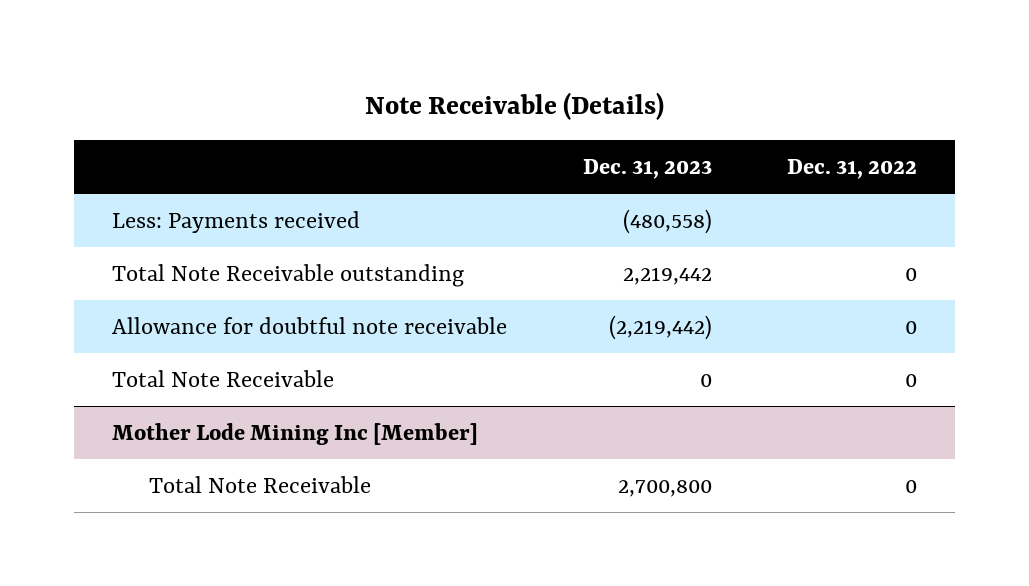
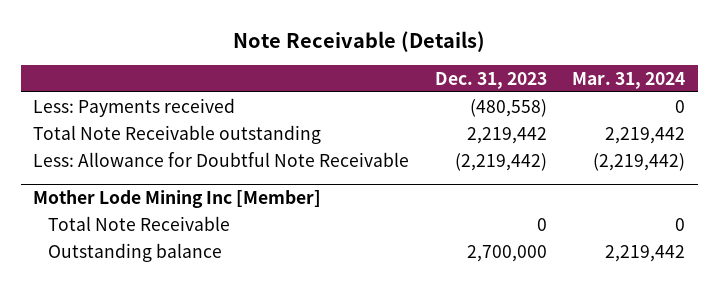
- | Dec. 31, 2023 | Dec. 31, 2022
+ | Dec. 31, 2023 | Mar. 31, 2024
- Allowance for doubtful note receivable | (2,219,442) | 0
- Total Note Receivable | 0 | 0
+ Less: Allowance for Doubtful Note Receivable | (2,219,442) | (2,219,442)
@ Mother Lode Mining Inc [Member]
- Total Note Receivable | 2,700,800 | 0
+ Total Note Receivable | 0 | 0
+ Outstanding balance | 2,700,000 | 2,219,442

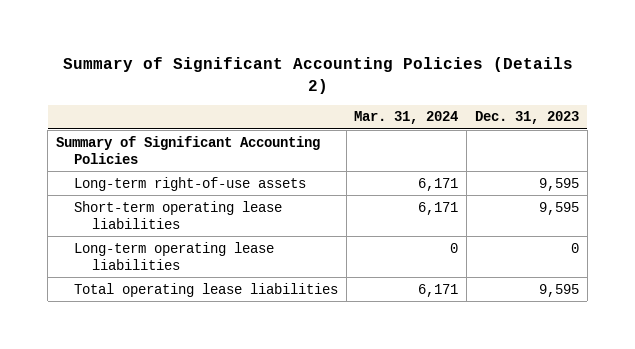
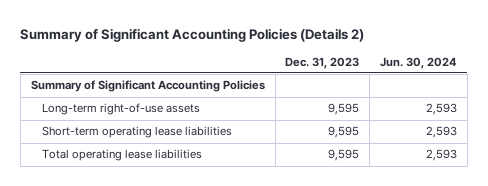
- | Mar. 31, 2024 | Dec. 31, 2023
+ | Dec. 31, 2023 | Jun. 30, 2024
- Long-term operating lease liabilities | 0 | 0

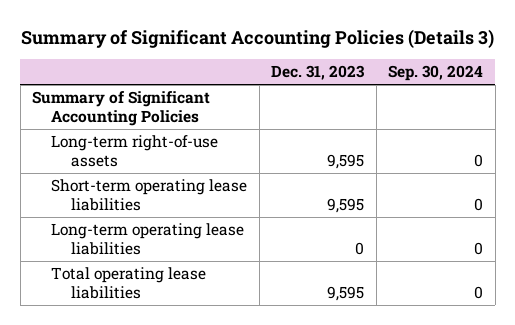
- Summary of Significant Accounting Policies (Details 2)
+ Summary of Significant Accounting Policies (Details 3)
- | Dec. 31, 2023 | Jun. 30, 2024
+ | Dec. 31, 2023 | Sep. 30, 2024
+ Long-term operating lease liabilities | 0 | 0

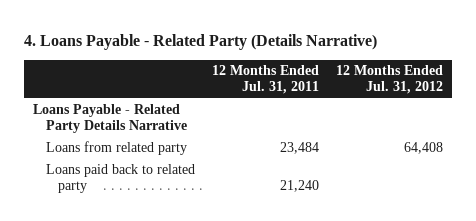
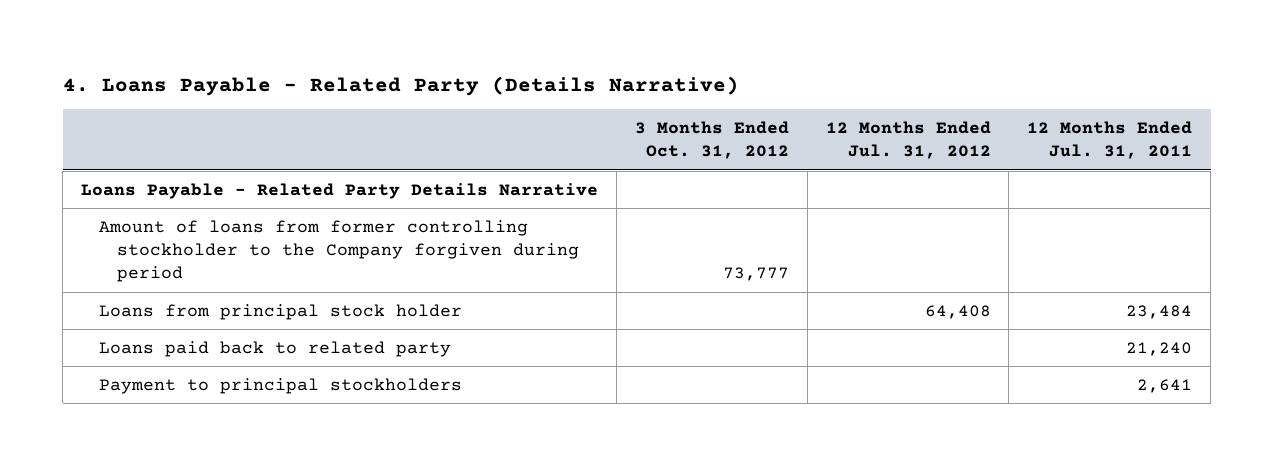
- | 12 Months Ended Jul. 31, 2011 | 12 Months Ended Jul. 31, 2012
+ | 3 Months Ended Oct. 31, 2012 | 12 Months Ended Jul. 31, 2012 | 12 Months Ended Jul. 31, 2011
- Loans from related party | 23,484 | 64,408
+ Amount of loans from former controlling stockholder to the Company forgiven during period | 73,777 | |
+ Loans from principal stock holder | | 64,408 | 23,484
+ Payment to principal stockholders | | | 2,641

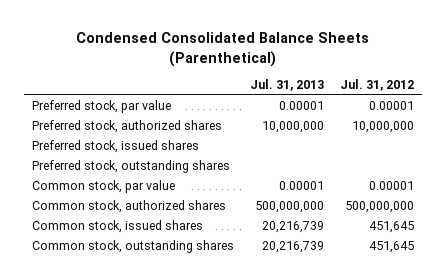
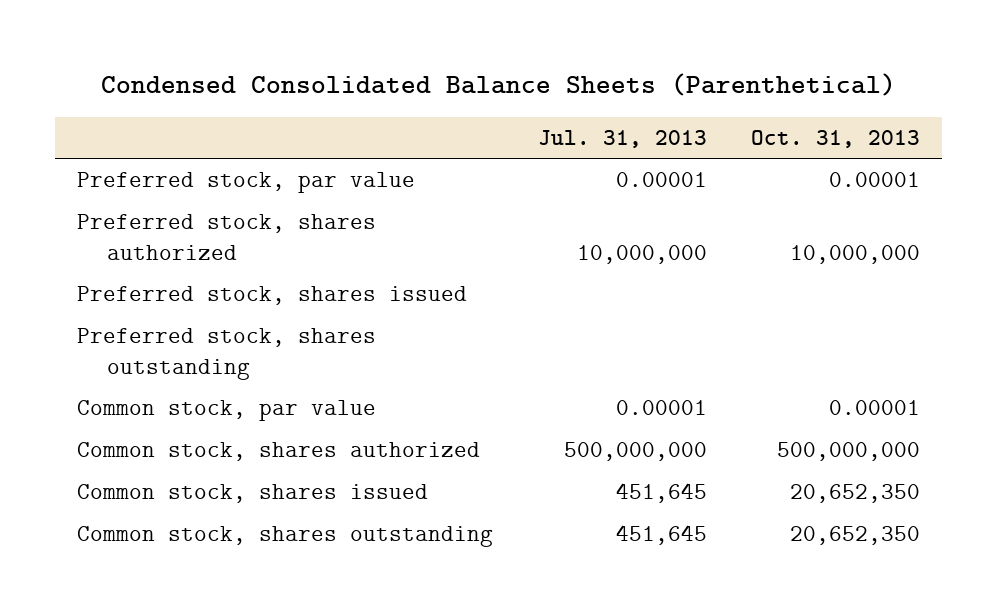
- | Jul. 31, 2013 | Jul. 31, 2012
+ | Jul. 31, 2013 | Oct. 31, 2013
- Preferred stock, authorized shares | 10,000,000 | 10,000,000
- Preferred stock, issued shares
- Preferred stock, outstanding shares
+ Preferred stock, shares authorized | 10,000,000 | 10,000,000
+ Preferred stock, shares issued
+ Preferred stock, shares outstanding
- Common stock, authorized shares | 500,000,000 | 500,000,000
- Common stock, issued shares | 20,216,739 | 451,645
- Common stock, outstanding shares | 20,216,739 | 451,645
+ Common stock, shares authorized | 500,000,000 | 500,000,000
+ Common stock, shares issued | 451,645 | 20,652,350
+ Common stock, shares outstanding | 451,645 | 20,652,350

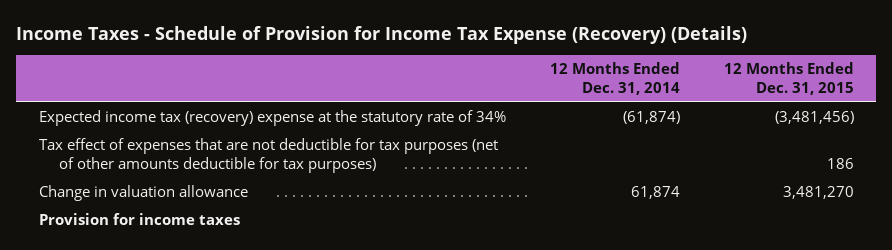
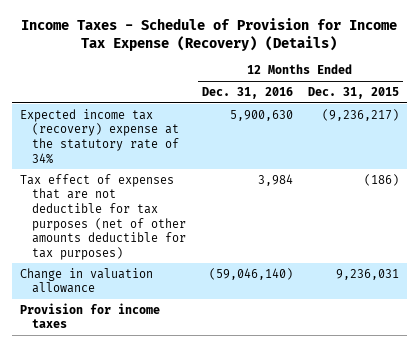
- | 12 Months Ended Dec. 31, 2014 | 12 Months Ended Dec. 31, 2015
+ | 12 Months Ended Dec. 31, 2016 | 12 Months Ended Dec. 31, 2015
- Expected income tax (recovery) expense at the statutory rate of 34% | (61,874) | (3,481,456)
- Tax effect of expenses that are not deductible for tax purposes (net of other amounts deductible for tax purposes) | | 186
- Change in valuation allowance | 61,874 | 3,481,270
+ Expected income tax (recovery) expense at the statutory rate of 34% | 5,900,630 | (9,236,217)
+ Tax effect of expenses that are not deductible for tax purposes (net of other amounts deductible for tax purposes) | 3,984 | (186)
+ Change in valuation allowance | (59,046,140) | 9,236,031

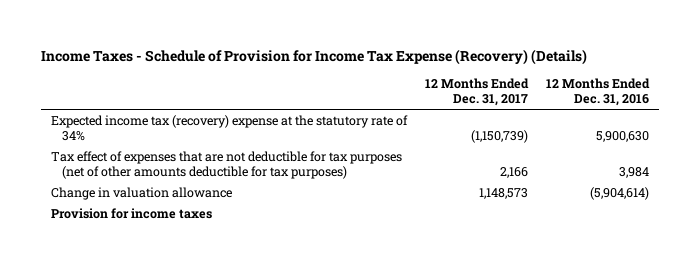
- | 12 Months Ended Dec. 31, 2016 | 12 Months Ended Dec. 31, 2015
+ | 12 Months Ended Dec. 31, 2017 | 12 Months Ended Dec. 31, 2016
- Change in valuation allowance | (59,046,140) | 9,236,031
+ Change in valuation allowance | 1,148,573 | (5,904,614)

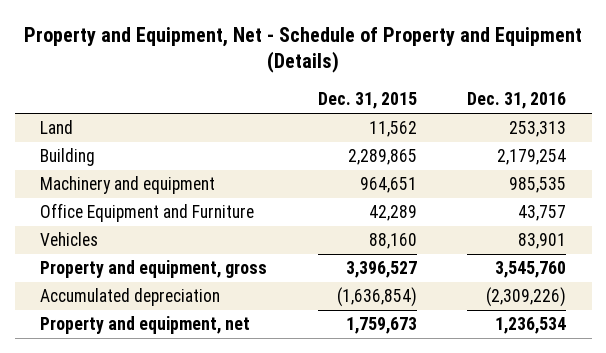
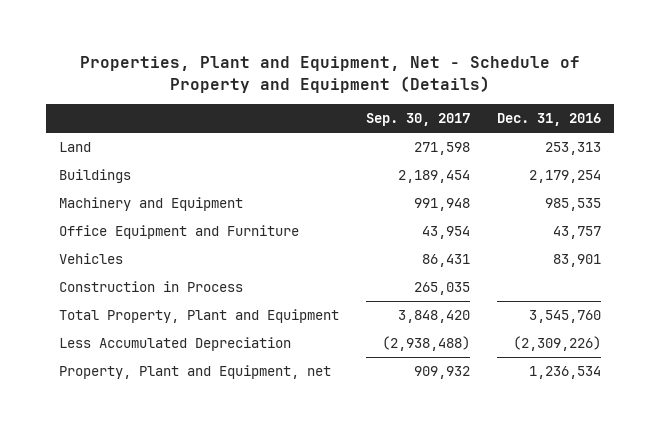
- Property and Equipment, Net - Schedule of Property and Equipment (Details)
+ Properties, Plant and Equipment, Net - Schedule of Property and Equipment (Details)
- | Dec. 31, 2015 | Dec. 31, 2016
+ | Sep. 30, 2017 | Dec. 31, 2016
- Building | 2,289,865 | 2,179,254
- Machinery and equipment | 964,651 | 985,535
+ Buildings | 2,189,454 | 2,179,254
+ Machinery and Equipment | 991,948 | 985,535
- Property and equipment, gross | 3,396,527 | 3,545,760
- Accumulated depreciation | (1,636,854) | (2,309,226)
- Property and equipment, net | 1,759,673 | 1,236,534
+ Construction in Process | 265,035 |
+ Total Property, Plant and Equipment | 3,848,420 | 3,545,760
+ Less Accumulated Depreciation | (2,938,488) | (2,309,226)
+ Property, Plant and Equipment, net | 909,932 | 1,236,534

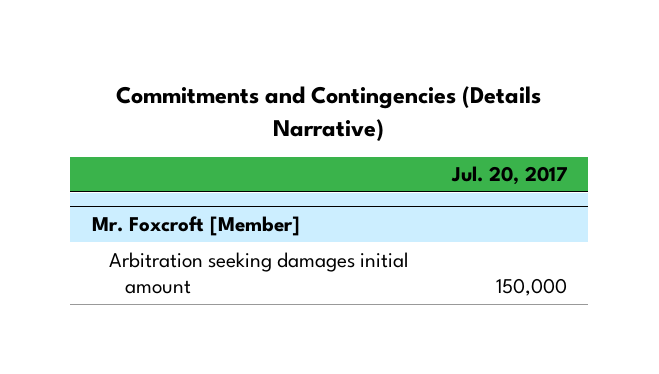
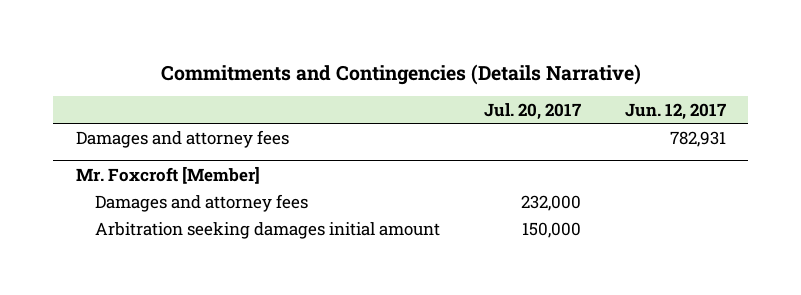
- | Jul. 20, 2017
+ | Jul. 20, 2017 | Jun. 12, 2017
+ Damages and attorney fees | | 782,931
@ Mr. Foxcroft [Member]
+ Damages and attorney fees | 232,000 |

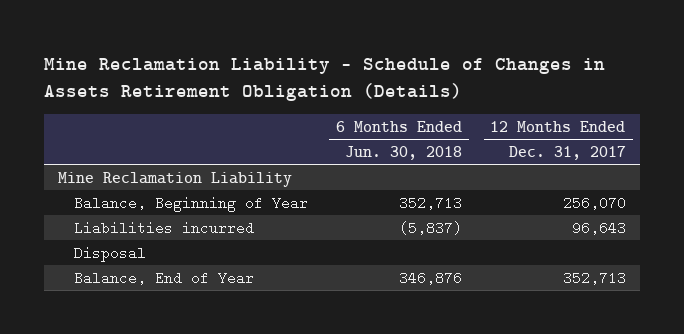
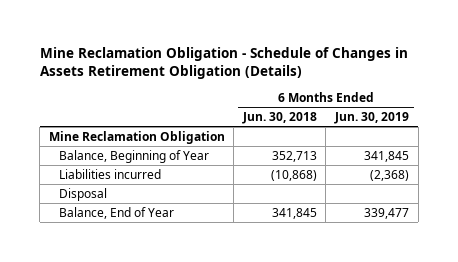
- Mine Reclamation Liability - Schedule of Changes in Assets Retirement Obligation (Details)
+ Mine Reclamation Obligation - Schedule of Changes in Assets Retirement Obligation (Details)
- | 6 Months Ended Jun. 30, 2018 | 12 Months Ended Dec. 31, 2017
+ | 6 Months Ended Jun. 30, 2018 | 6 Months Ended Jun. 30, 2019
- Mine Reclamation Liability
+ Mine Reclamation Obligation
- Liabilities incurred | (5,837) | 96,643
+ Liabilities incurred | (10,868) | (2,368)
- Balance, End of Year | 346,876 | 352,713
+ Balance, End of Year | 341,845 | 339,477

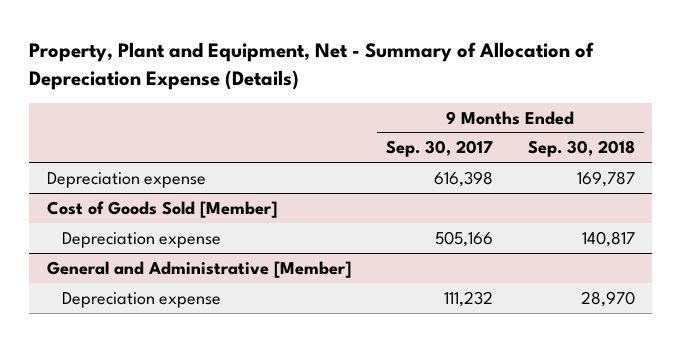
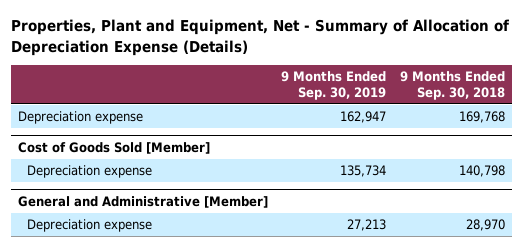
- Property, Plant and Equipment, Net - Summary of Allocation of Depreciation Expense (Details)
+ Properties, Plant and Equipment, Net - Summary of Allocation of Depreciation Expense (Details)
- | 9 Months Ended Sep. 30, 2017 | 9 Months Ended Sep. 30, 2018
+ | 9 Months Ended Sep. 30, 2019 | 9 Months Ended Sep. 30, 2018
- Depreciation expense | 616,398 | 169,787
+ Depreciation expense | 162,947 | 169,768
@ Cost of Goods Sold [Member]
- Depreciation expense | 505,166 | 140,817
+ Depreciation expense | 135,734 | 140,798

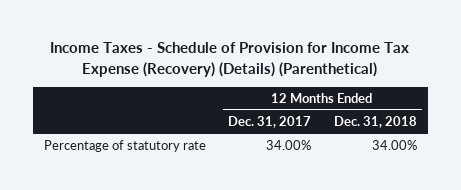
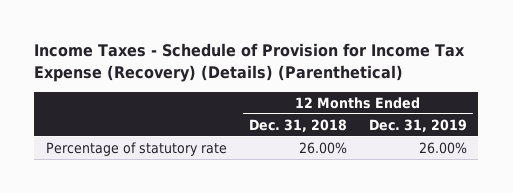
- | 12 Months Ended Dec. 31, 2017 | 12 Months Ended Dec. 31, 2018
+ | 12 Months Ended Dec. 31, 2018 | 12 Months Ended Dec. 31, 2019
- Percentage of statutory rate | 34.00% | 34.00%
+ Percentage of statutory rate | 26.00% | 26.00%

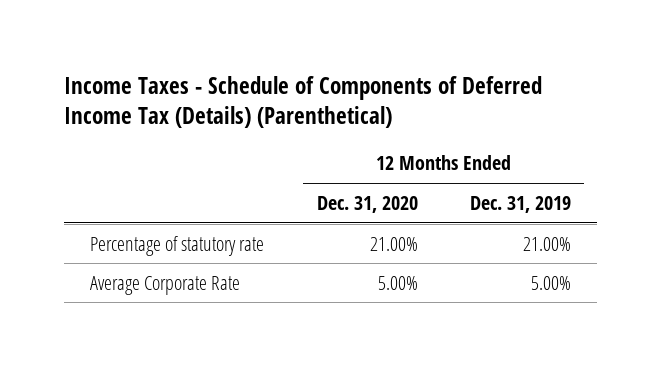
- Income Taxes - Schedule of Provision for Income Tax Expense (Recovery) (Details) (Parenthetical)
+ Income Taxes - Schedule of Components of Deferred Income Tax (Details) (Parenthetical)
- | 12 Months Ended Dec. 31, 2018 | 12 Months Ended Dec. 31, 2019
+ | 12 Months Ended Dec. 31, 2020 | 12 Months Ended Dec. 31, 2019
- Percentage of statutory rate | 26.00% | 26.00%
+ Percentage of statutory rate | 21.00% | 21.00%
+ Average Corporate Rate | 5.00% | 5.00%

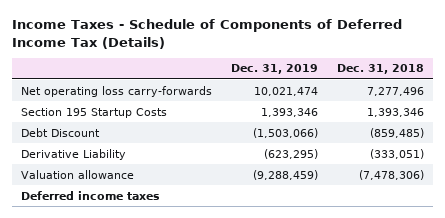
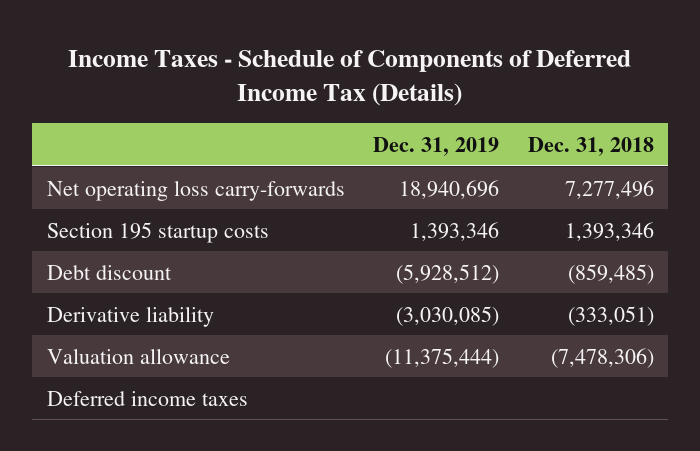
- Net operating loss carry-forwards | 10,021,474 | 7,277,496
- Section 195 Startup Costs | 1,393,346 | 1,393,346
- Debt Discount | (1,503,066) | (859,485)
- Derivative Liability | (623,295) | (333,051)
- Valuation allowance | (9,288,459) | (7,478,306)
+ Net operating loss carry-forwards | 18,940,696 | 7,277,496
+ Section 195 startup costs | 1,393,346 | 1,393,346
+ Debt discount | (5,928,512) | (859,485)
+ Derivative liability | (3,030,085) | (333,051)
+ Valuation allowance | (11,375,444) | (7,478,306)

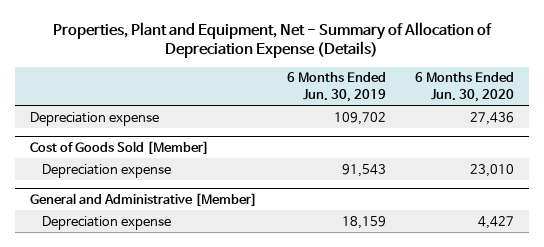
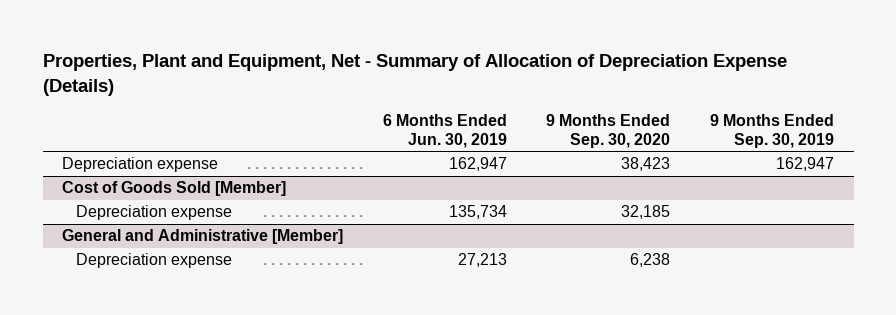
- | 6 Months Ended Jun. 30, 2019 | 6 Months Ended Jun. 30, 2020
+ | 6 Months Ended Jun. 30, 2019 | 9 Months Ended Sep. 30, 2020 | 9 Months Ended Sep. 30, 2019
- Depreciation expense | 109,702 | 27,436
+ Depreciation expense | 162,947 | 38,423 | 162,947
@ Cost of Goods Sold [Member]
- Depreciation expense | 91,543 | 23,010
+ Depreciation expense | 135,734 | 32,185 |
@ General and Administrative [Member]
- Depreciation expense | 18,159 | 4,427
+ Depreciation expense | 27,213 | 6,238 |

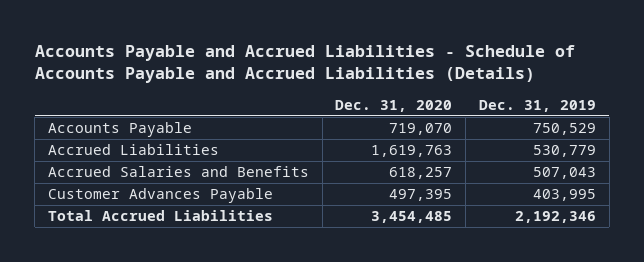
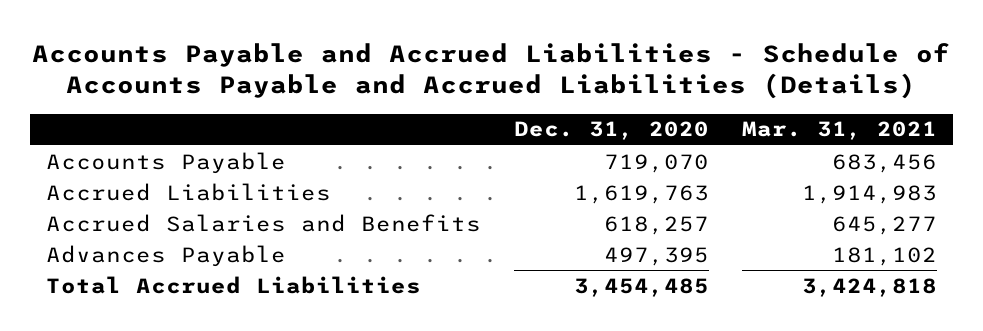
- | Dec. 31, 2020 | Dec. 31, 2019
+ | Dec. 31, 2020 | Mar. 31, 2021
- Customer Advances Payable | 497,395 | 403,995
+ Advances Payable | 497,395 | 181,102

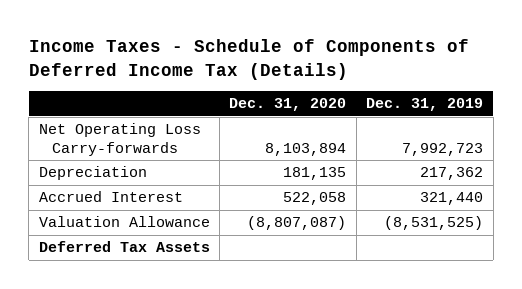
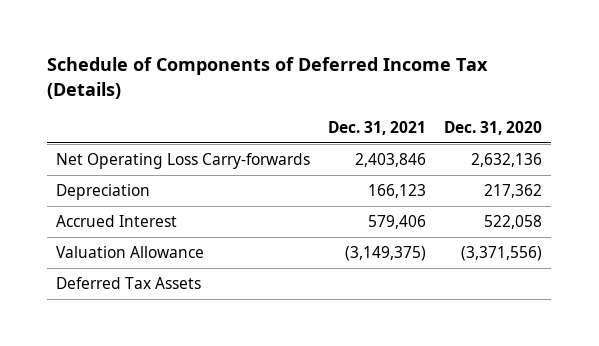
- Income Taxes - Schedule of Components of Deferred Income Tax (Details)
+ Schedule of Components of Deferred Income Tax (Details)
- | Dec. 31, 2020 | Dec. 31, 2019
+ | Dec. 31, 2021 | Dec. 31, 2020
- Net Operating Loss Carry-forwards | 8,103,894 | 7,992,723
- Depreciation | 181,135 | 217,362
+ Net Operating Loss Carry-forwards | 2,403,846 | 2,632,136
+ Depreciation | 166,123 | 217,362
- Valuation Allowance | (8,807,087) | (8,531,525)
+ Valuation Allowance | (3,149,375) | (3,371,556)

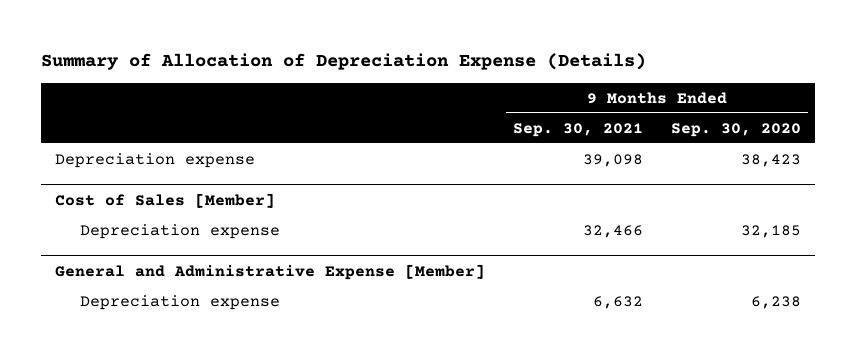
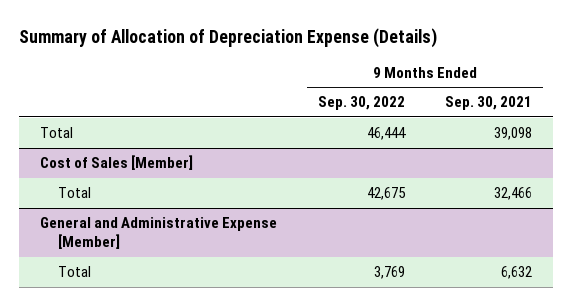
- | 9 Months Ended Sep. 30, 2021 | 9 Months Ended Sep. 30, 2020
+ | 9 Months Ended Sep. 30, 2022 | 9 Months Ended Sep. 30, 2021
- Depreciation expense | 39,098 | 38,423
+ Total | 46,444 | 39,098
@ Cost of Sales [Member]
- Depreciation expense | 32,466 | 32,185
+ Total | 42,675 | 32,466
@ General and Administrative Expense [Member]
- Depreciation expense | 6,632 | 6,238
+ Total | 3,769 | 6,632

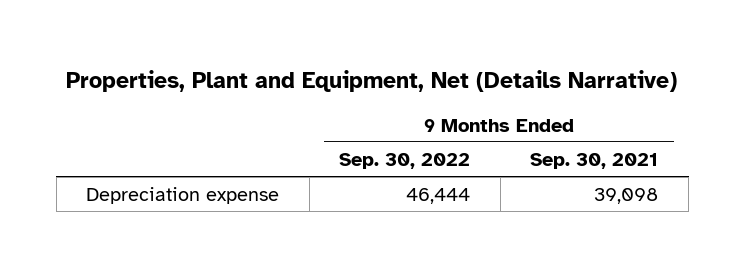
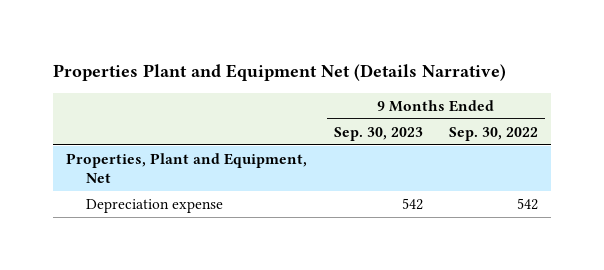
- Properties, Plant and Equipment, Net (Details Narrative)
+ Properties Plant and Equipment Net (Details Narrative)
- | 9 Months Ended Sep. 30, 2022 | 9 Months Ended Sep. 30, 2021
+ | 9 Months Ended Sep. 30, 2023 | 9 Months Ended Sep. 30, 2022
- Depreciation expense | 46,444 | 39,098
+ Properties, Plant and Equipment, Net
+ Depreciation expense | 542 | 542

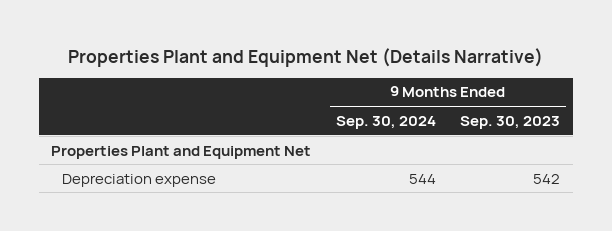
- | 9 Months Ended Sep. 30, 2023 | 9 Months Ended Sep. 30, 2022
+ | 9 Months Ended Sep. 30, 2024 | 9 Months Ended Sep. 30, 2023
- Properties, Plant and Equipment, Net
+ Properties Plant and Equipment Net

